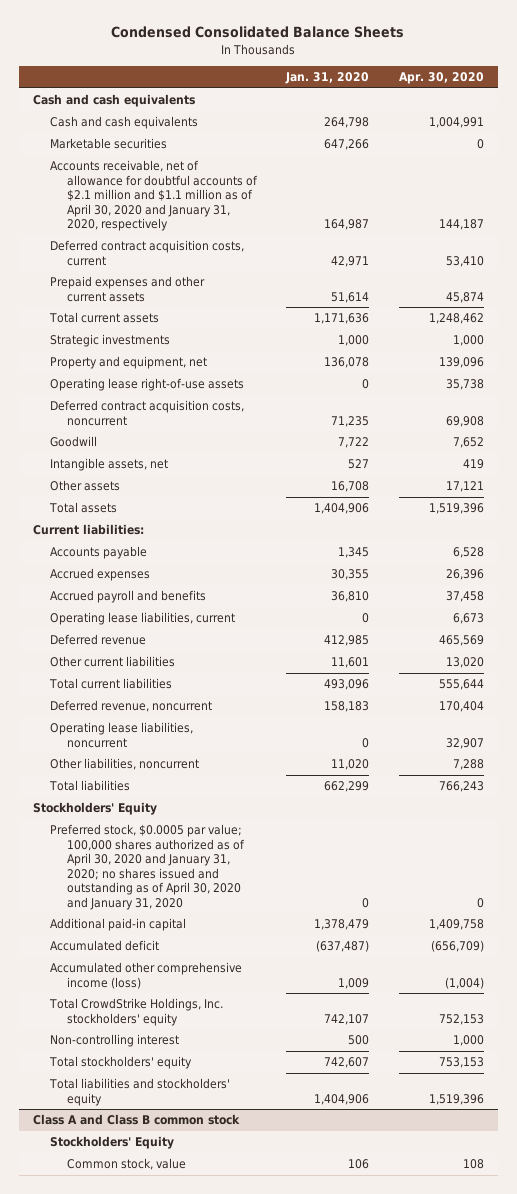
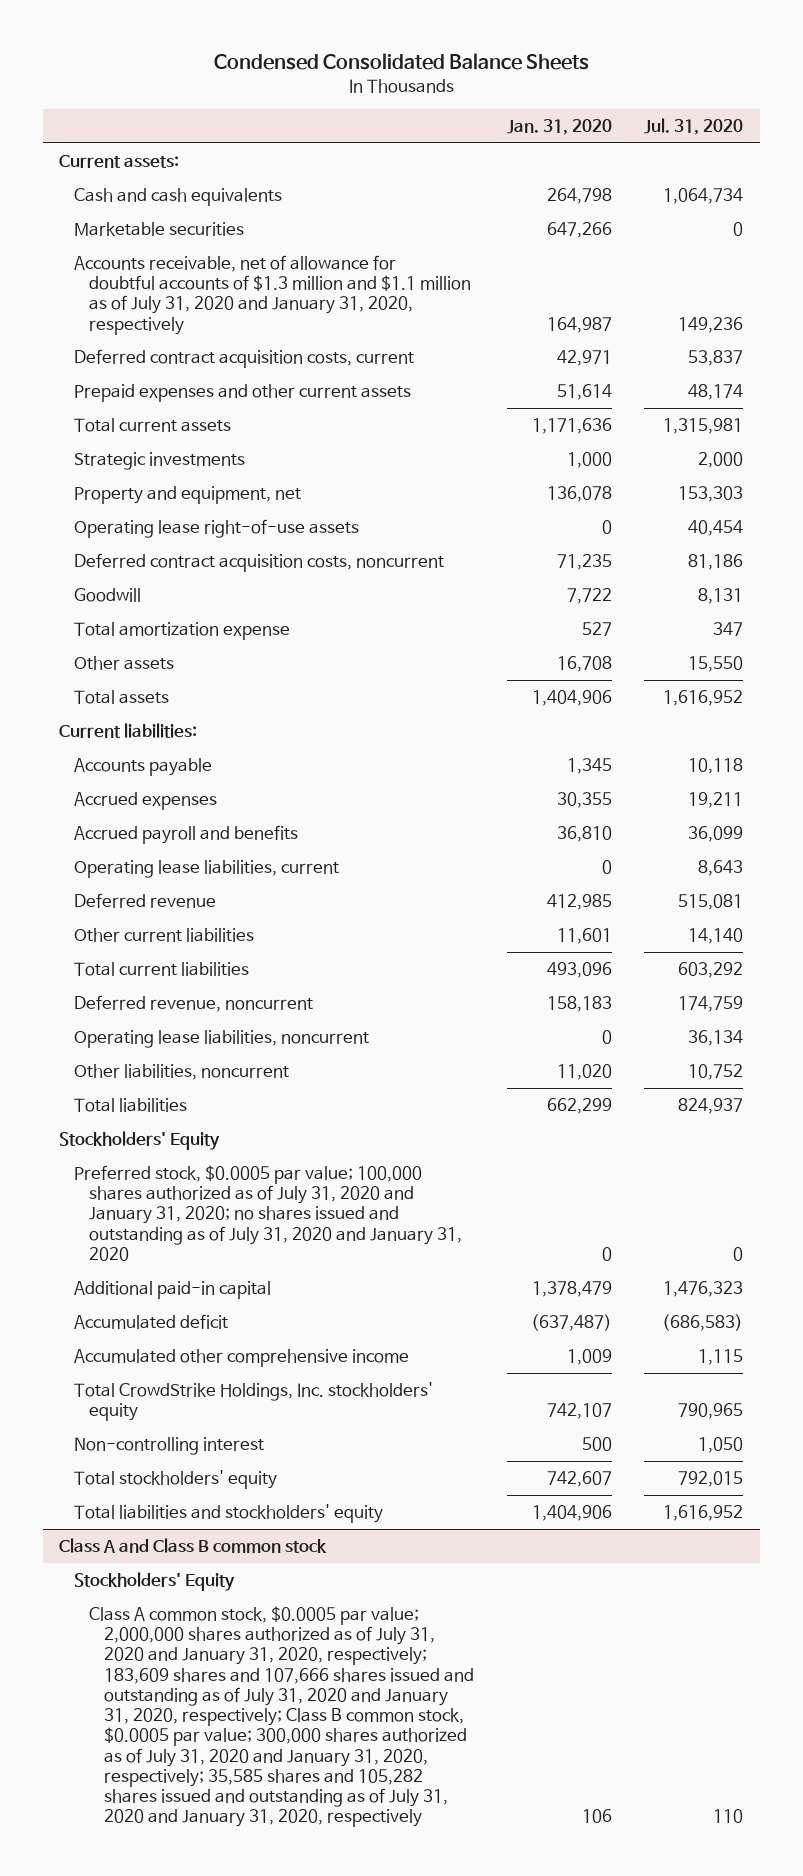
- | Jan. 31, 2020 | Apr. 30, 2020
+ | Jan. 31, 2020 | Jul. 31, 2020
- Cash and cash equivalents
+ Current assets:
- Accounts receivable, net of allowance for doubtful accounts of $2.1 million and $1.1 million as of April 30, 2020 and January 31, 2020, respectively | 164,987 | 144,187
+ Accounts receivable, net of allowance for doubtful accounts of $1.3 million and $1.1 million as of July 31, 2020 and January 31, 2020, respectively | 164,987 | 149,236
- Intangible assets, net | 527 | 419
+ Total amortization expense | 527 | 347
- Preferred stock, $0.0005 par value; 100,000 shares authorized as of April 30, 2020 and January 31, 2020; no shares issued and outstanding as of April 30, 2020 and January 31, 2020 | 0 | 0
+ Preferred stock, $0.0005 par value; 100,000 shares authorized as of July 31, 2020 and January 31, 2020; no shares issued and outstanding as of July 31, 2020 and January 31, 2020 | 0 | 0
- Accumulated other comprehensive income (loss) | 1,009 | (1,004)
+ Accumulated other comprehensive income | 1,009 | 1,115
@ Class A and Class B common stock
- Common stock, value | 106 | 108
+ Class A common stock, $0.0005 par value; 2,000,000 shares authorized as of July 31, 2020 and January 31, 2020, respectively; 183,609 shares and 107,666 shares issued and outstanding as of July 31, 2020 and January 31, 2020, respectively; Class B common stock, $0.0005 par value; 300,000 shares authorized as of July 31, 2020 and January 31, 2020, respectively; 35,585 shares and 105,282 shares issued and outstanding as of July 31, 2020 and January 31, 2020, respectively | 106 | 110

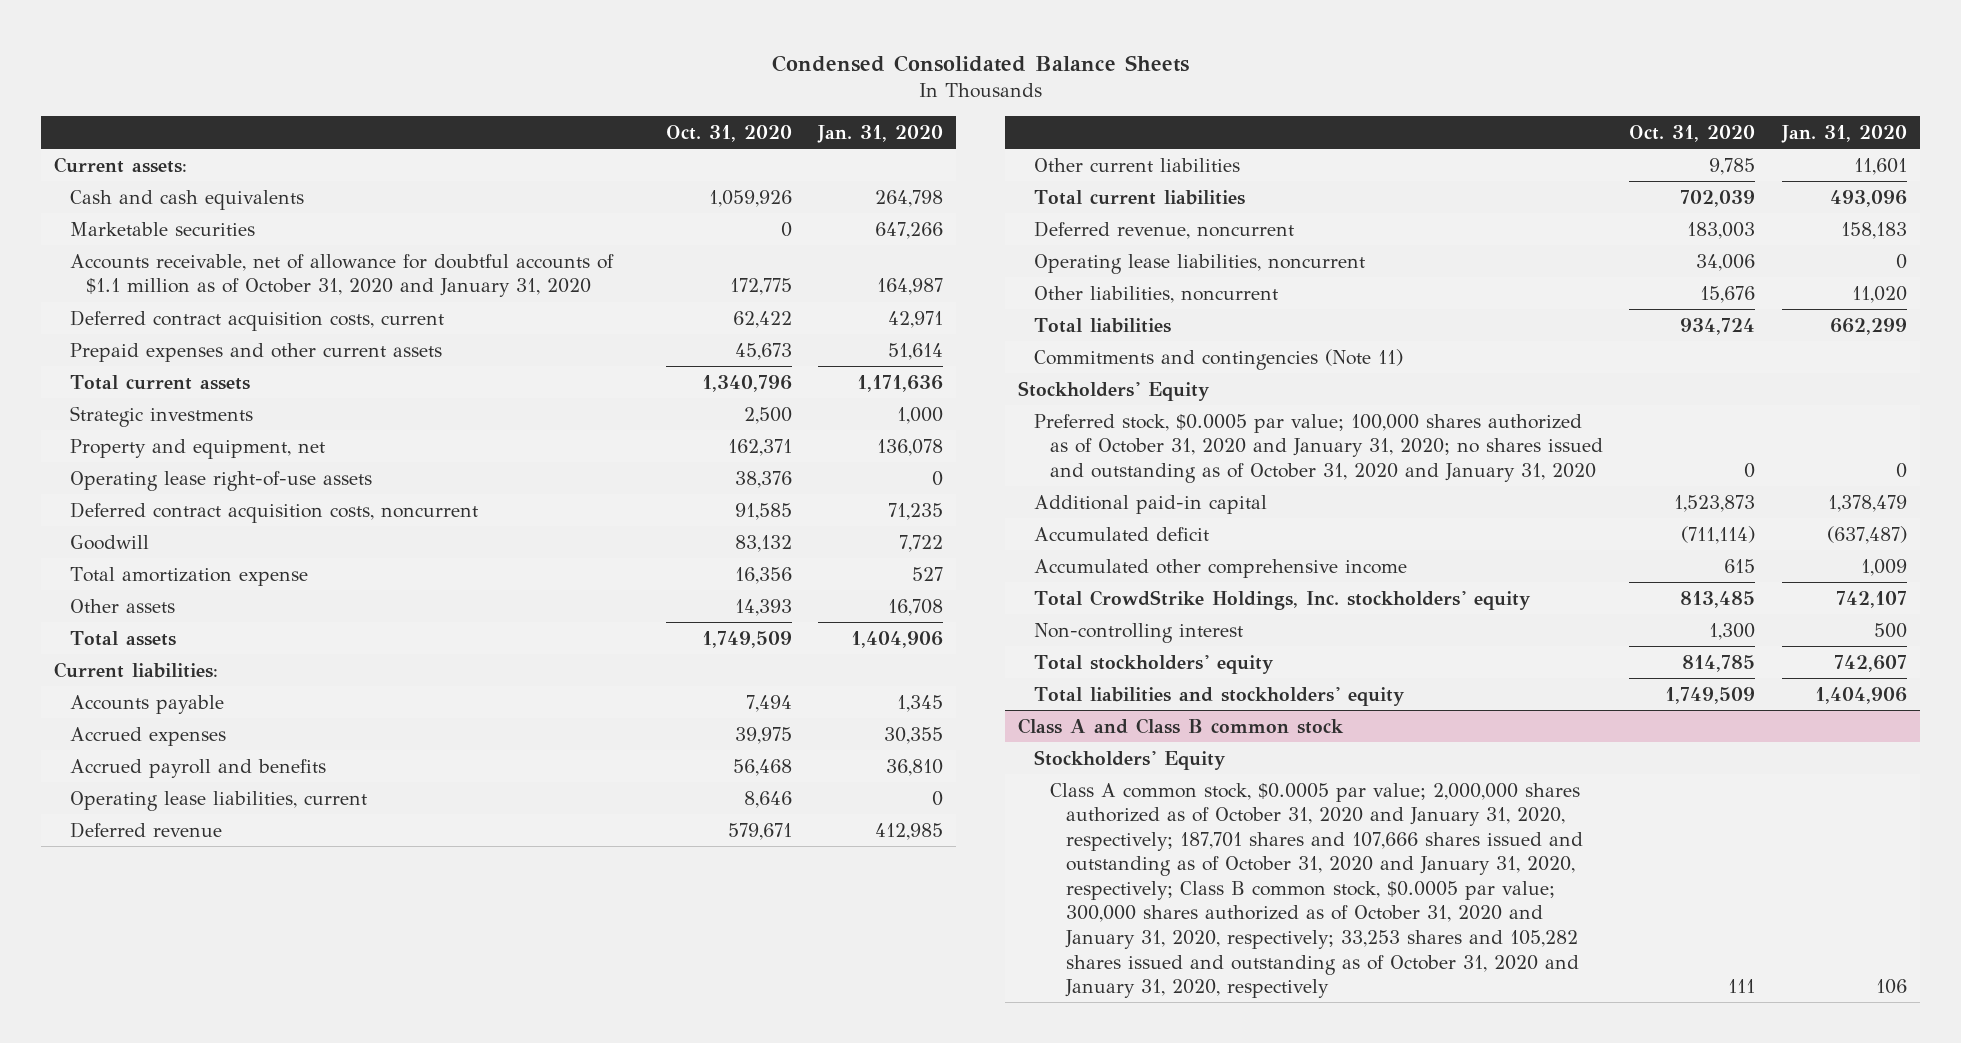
- | Jan. 31, 2020 | Jul. 31, 2020
+ | Oct. 31, 2020 | Jan. 31, 2020
- Accounts receivable, net of allowance for doubtful accounts of $1.3 million and $1.1 million as of July 31, 2020 and January 31, 2020, respectively | 164,987 | 149,236
+ Accounts receivable, net of allowance for doubtful accounts of $1.1 million as of October 31, 2020 and January 31, 2020 | 172,775 | 164,987
+ Commitments and contingencies (Note 11)
- Preferred stock, $0.0005 par value; 100,000 shares authorized as of July 31, 2020 and January 31, 2020; no shares issued and outstanding as of July 31, 2020 and January 31, 2020 | 0 | 0
+ Preferred stock, $0.0005 par value; 100,000 shares authorized as of October 31, 2020 and January 31, 2020; no shares issued and outstanding as of October 31, 2020 and January 31, 2020 | 0 | 0
@ Class A and Class B common stock
- Class A common stock, $0.0005 par value; 2,000,000 shares authorized as of July 31, 2020 and January 31, 2020, respectively; 183,609 shares and 107,666 shares issued and outstanding as of July 31, 2020 and January 31, 2020, respectively; Class B common stock, $0.0005 par value; 300,000 shares authorized as of July 31, 2020 and January 31, 2020, respectively; 35,585 shares and 105,282 shares issued and outstanding as of July 31, 2020 and January 31, 2020, respectively | 106 | 110
+ Class A common stock, $0.0005 par value; 2,000,000 shares authorized as of October 31, 2020 and January 31, 2020, respectively; 187,701 shares and 107,666 shares issued and outstanding as of October 31, 2020 and January 31, 2020, respectively; Class B common stock, $0.0005 par value; 300,000 shares authorized as of October 31, 2020 and January 31, 2020, respectively; 33,253 shares and 105,282 shares issued and outstanding as of October 31, 2020 and January 31, 2020, respectively | 111 | 106

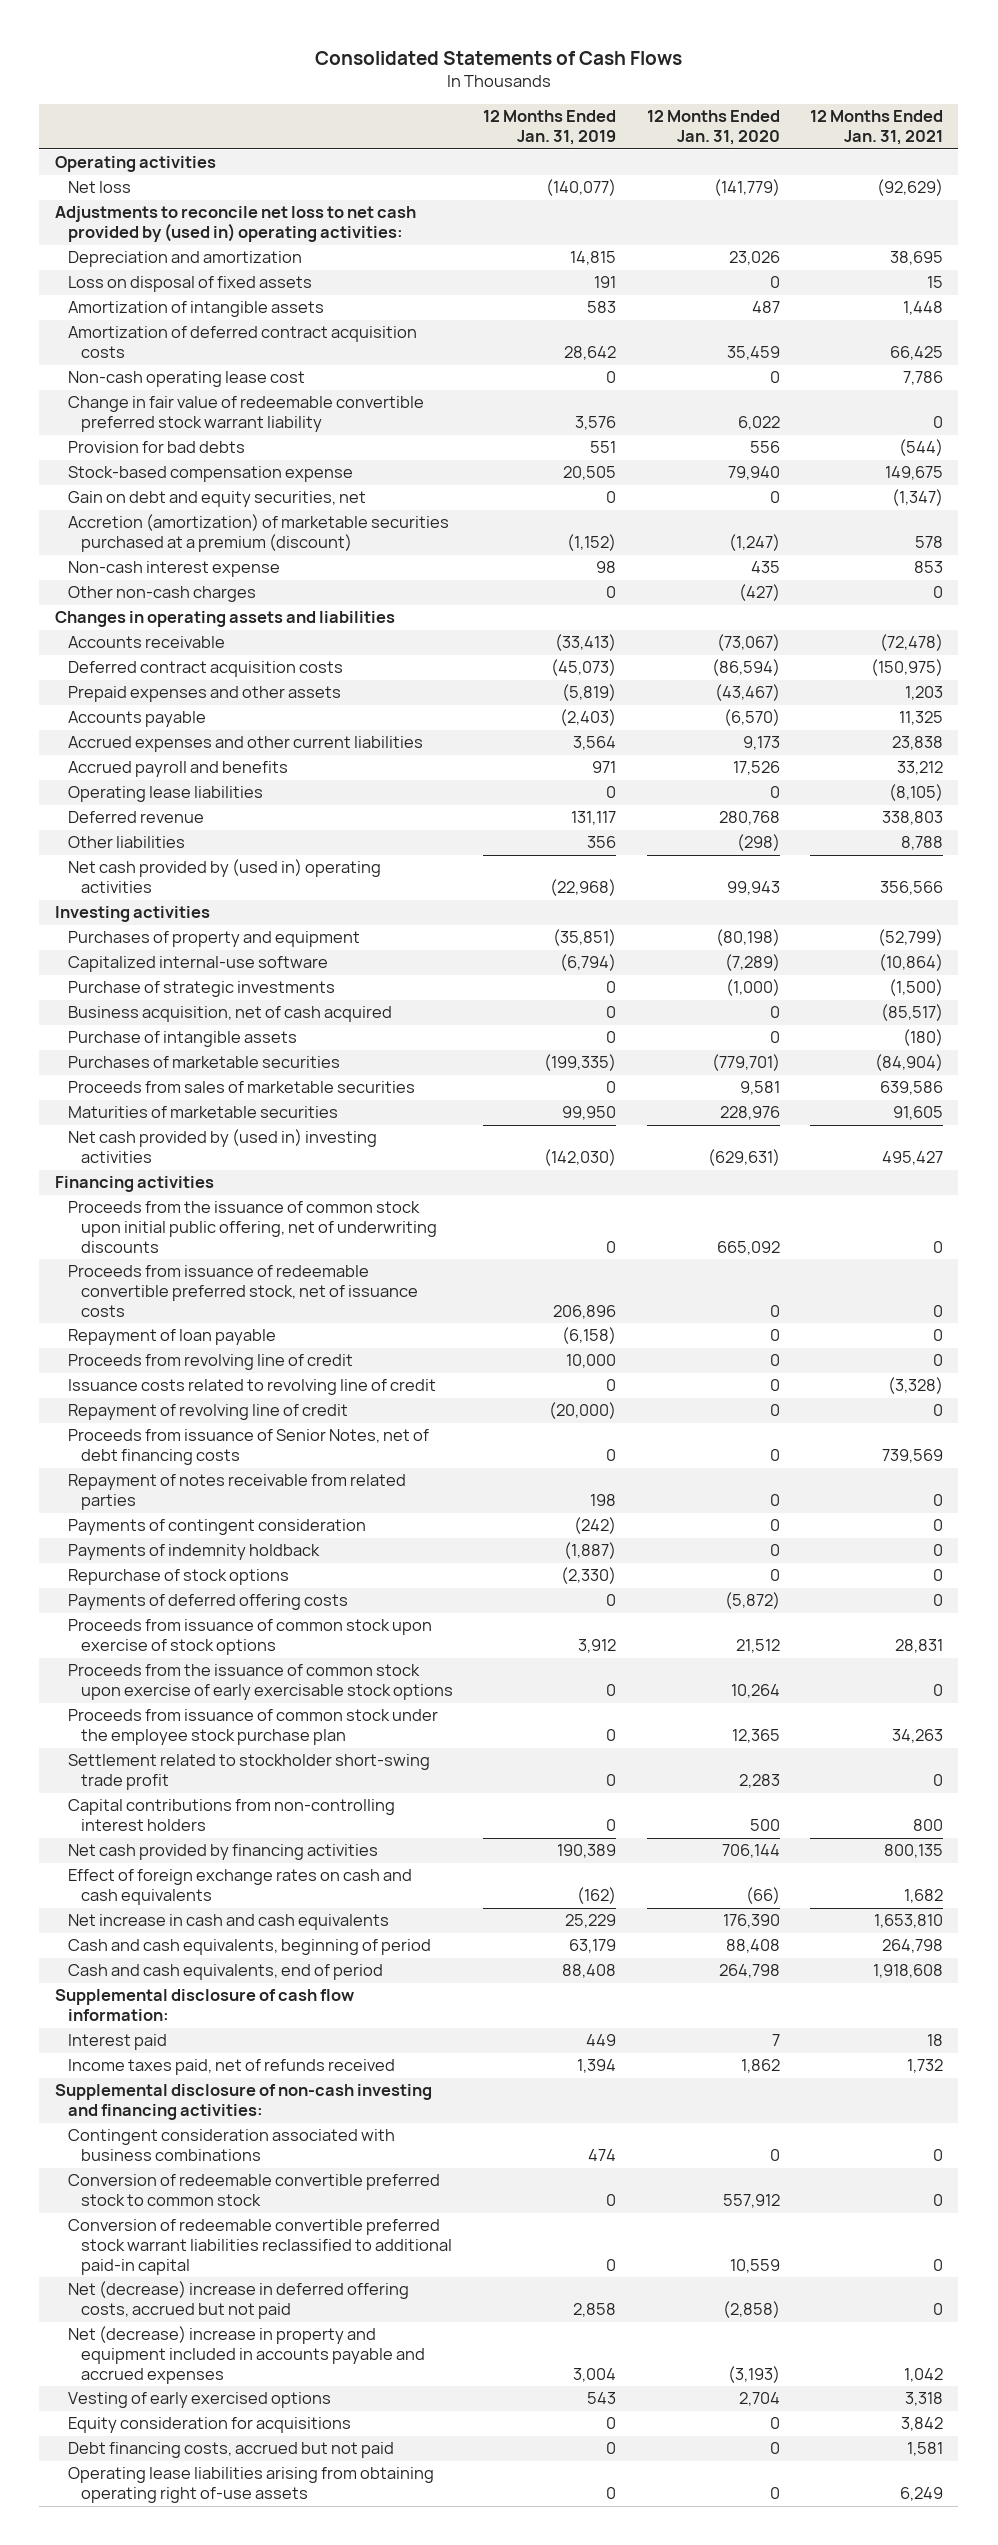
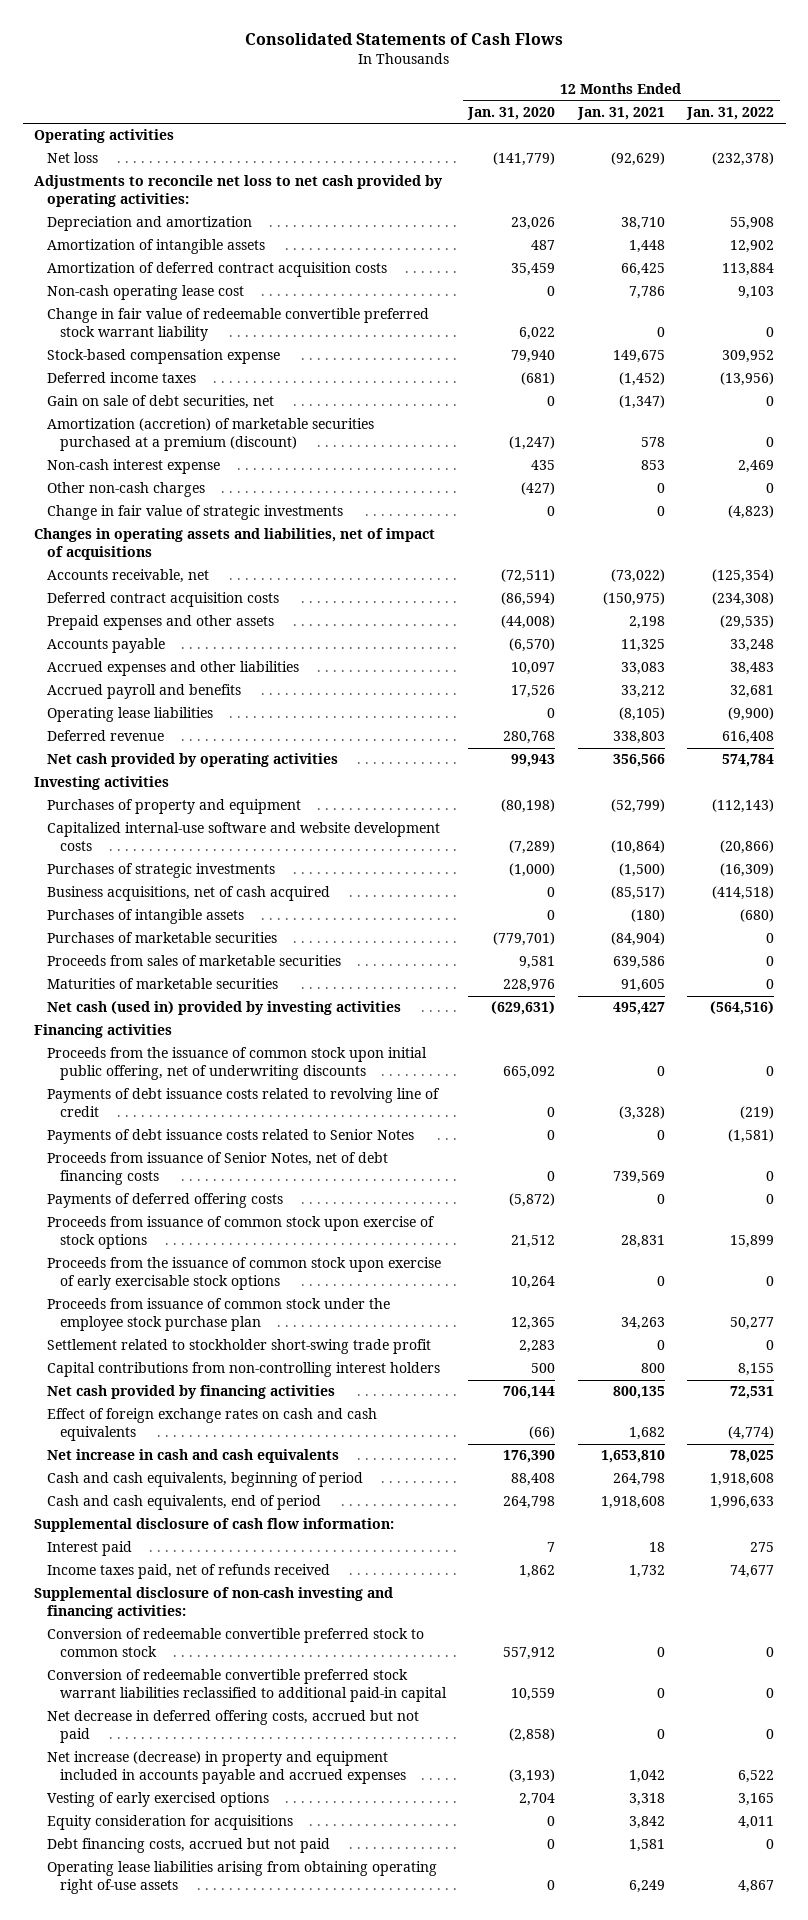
- | 12 Months Ended Jan. 31, 2019 | 12 Months Ended Jan. 31, 2020 | 12 Months Ended Jan. 31, 2021
+ | 12 Months Ended Jan. 31, 2020 | 12 Months Ended Jan. 31, 2021 | 12 Months Ended Jan. 31, 2022
- Adjustments to reconcile net loss to net cash provided by (used in) operating activities:
- Depreciation and amortization | 14,815 | 23,026 | 38,695
- Loss on disposal of fixed assets | 191 | 0 | 15
+ Adjustments to reconcile net loss to net cash provided by operating activities:
+ Depreciation and amortization | 23,026 | 38,710 | 55,908
- Provision for bad debts | 551 | 556 | (544)
- Gain on debt and equity securities, net | 0 | 0 | (1,347)
- Accretion (amortization) of marketable securities purchased at a premium (discount) | (1,152) | (1,247) | 578
+ Deferred income taxes | (681) | (1,452) | (13,956)
+ Gain on sale of debt securities, net | 0 | (1,347) | 0
+ Amortization (accretion) of marketable securities purchased at a premium (discount) | (1,247) | 578 | 0
- Changes in operating assets and liabilities
- Accounts receivable | (33,413) | (73,067) | (72,478)
+ Change in fair value of strategic investments | 0 | 0 | (4,823)
+ Changes in operating assets and liabilities, net of impact of acquisitions
+ Accounts receivable, net | (72,511) | (73,022) | (125,354)
- Prepaid expenses and other assets | (5,819) | (43,467) | 1,203
+ Prepaid expenses and other assets | (44,008) | 2,198 | (29,535)
- Accrued expenses and other current liabilities | 3,564 | 9,173 | 23,838
+ Accrued expenses and other liabilities | 10,097 | 33,083 | 38,483
- Other liabilities | 356 | (298) | 8,788
- Net cash provided by (used in) operating activities | (22,968) | 99,943 | 356,566
+ Net cash provided by operating activities | 99,943 | 356,566 | 574,784
- Capitalized internal-use software | (6,794) | (7,289) | (10,864)
- Purchase of strategic investments | 0 | (1,000) | (1,500)
- Business acquisition, net of cash acquired | 0 | 0 | (85,517)
- Purchase of intangible assets | 0 | 0 | (180)
+ Capitalized internal-use software and website development costs | (7,289) | (10,864) | (20,866)
+ Purchases of strategic investments | (1,000) | (1,500) | (16,309)
+ Business acquisitions, net of cash acquired | 0 | (85,517) | (414,518)
+ Purchases of intangible assets | 0 | (180) | (680)
- Net cash provided by (used in) investing activities | (142,030) | (629,631) | 495,427
+ Net cash (used in) provided by investing activities | (629,631) | 495,427 | (564,516)
- Proceeds from issuance of redeemable convertible preferred stock, net of issuance costs | 206,896 | 0 | 0
- Repayment of loan payable | (6,158) | 0 | 0
- Proceeds from revolving line of credit | 10,000 | 0 | 0
- Issuance costs related to revolving line of credit | 0 | 0 | (3,328)
- Repayment of revolving line of credit | (20,000) | 0 | 0
+ Payments of debt issuance costs related to revolving line of credit | 0 | (3,328) | (219)
+ Payments of debt issuance costs related to Senior Notes | 0 | 0 | (1,581)
- Repayment of notes receivable from related parties | 198 | 0 | 0
- Payments of contingent consideration | (242) | 0 | 0
- Payments of indemnity holdback | (1,887) | 0 | 0
- Repurchase of stock options | (2,330) | 0 | 0
- Contingent consideration associated with business combinations | 474 | 0 | 0
- Net (decrease) increase in deferred offering costs, accrued but not paid | 2,858 | (2,858) | 0
- Net (decrease) increase in property and equipment included in accounts payable and accrued expenses | 3,004 | (3,193) | 1,042
+ Net decrease in deferred offering costs, accrued but not paid | (2,858) | 0 | 0
+ Net increase (decrease) in property and equipment included in accounts payable and accrued expenses | (3,193) | 1,042 | 6,522

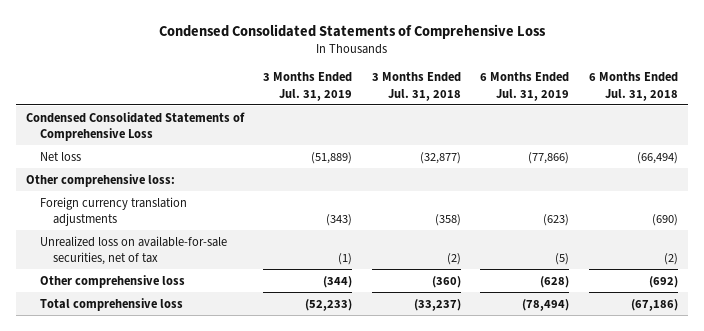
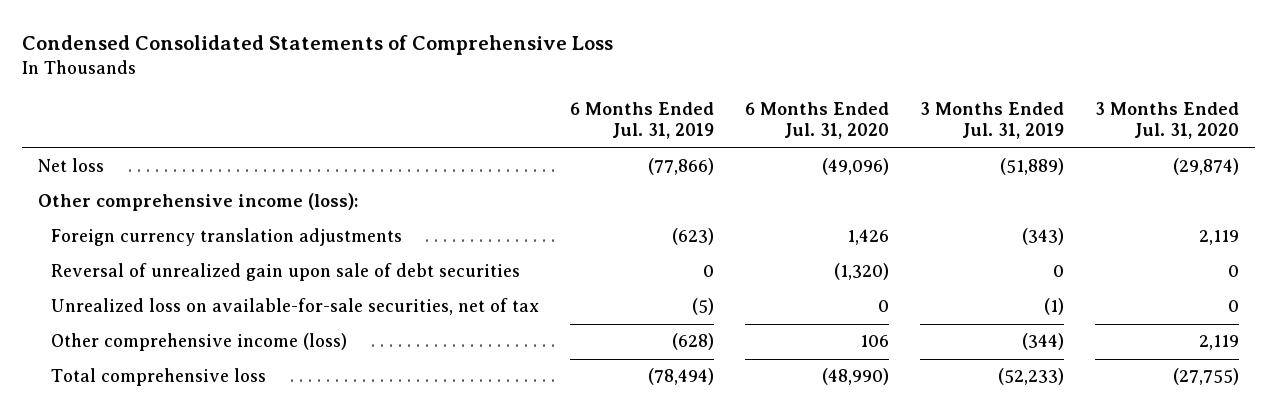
- | 3 Months Ended Jul. 31, 2019 | 3 Months Ended Jul. 31, 2018 | 6 Months Ended Jul. 31, 2019 | 6 Months Ended Jul. 31, 2018
+ | 6 Months Ended Jul. 31, 2019 | 6 Months Ended Jul. 31, 2020 | 3 Months Ended Jul. 31, 2019 | 3 Months Ended Jul. 31, 2020
- Condensed Consolidated Statements of Comprehensive Loss
- Other comprehensive loss:
+ Other comprehensive income (loss):
+ Reversal of unrealized gain upon sale of debt securities | 0 | (1,320) | 0 | 0
- Other comprehensive loss | (344) | (360) | (628) | (692)
+ Other comprehensive income (loss) | (628) | 106 | (344) | 2,119

